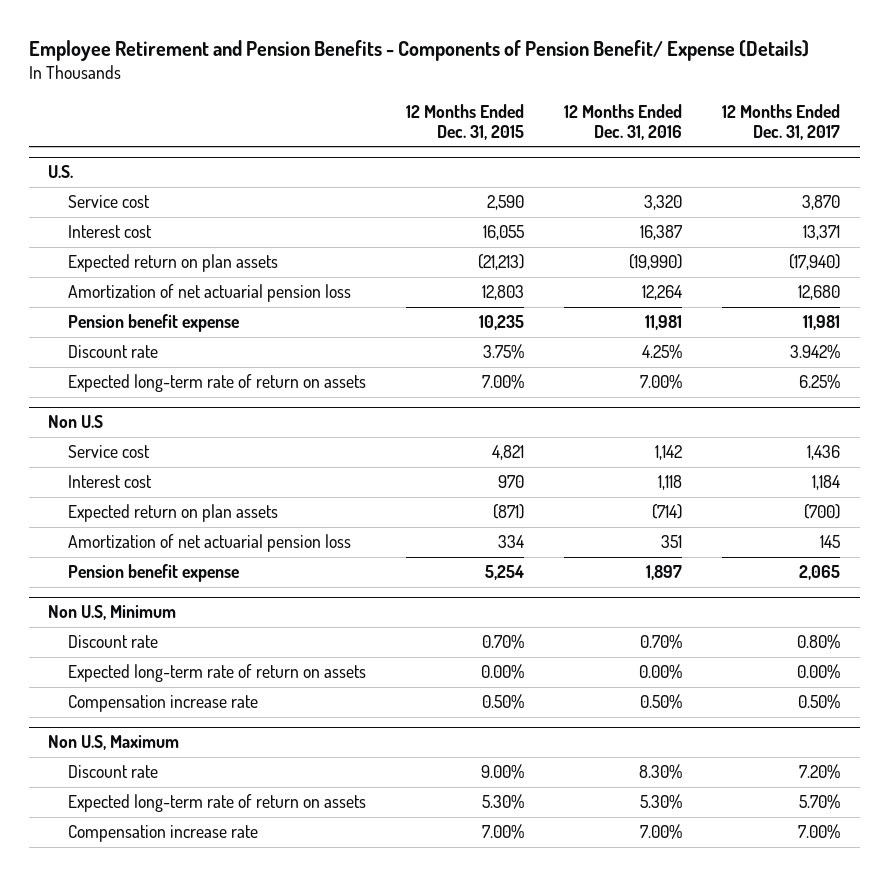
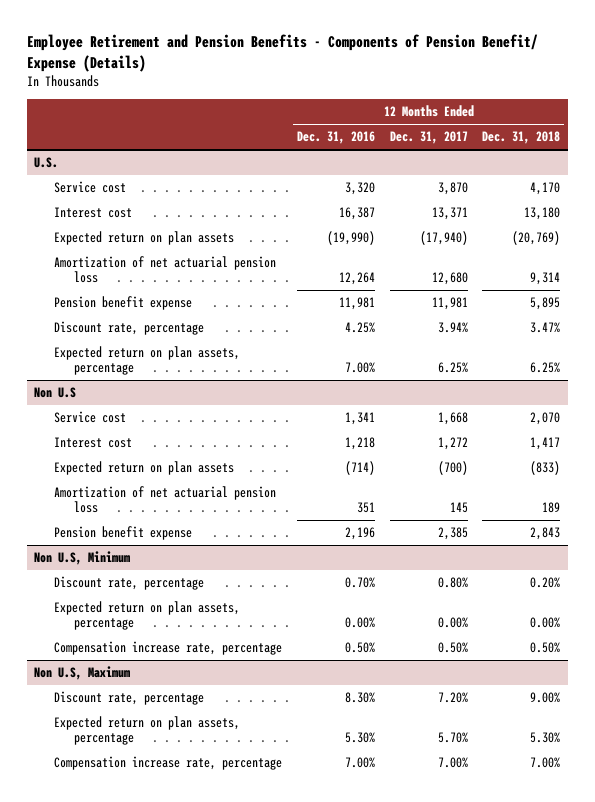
- | 12 Months Ended Dec. 31, 2015 | 12 Months Ended Dec. 31, 2016 | 12 Months Ended Dec. 31, 2017
+ | 12 Months Ended Dec. 31, 2016 | 12 Months Ended Dec. 31, 2017 | 12 Months Ended Dec. 31, 2018
@ U.S.
- Discount rate | 3.75% | 4.25% | 3.942%
- Expected long-term rate of return on assets | 7.00% | 7.00% | 6.25%
+ Discount rate, percentage | 4.25% | 3.94% | 3.47%
+ Expected return on plan assets, percentage | 7.00% | 6.25% | 6.25%
@ Non U.S
- Service cost | 4,821 | 1,142 | 1,436
- Interest cost | 970 | 1,118 | 1,184
+ Service cost | 1,341 | 1,668 | 2,070
+ Interest cost | 1,218 | 1,272 | 1,417
- Pension benefit expense | 5,254 | 1,897 | 2,065
+ Pension benefit expense | 2,196 | 2,385 | 2,843
@ Non U.S, Minimum
- Discount rate | 0.70% | 0.70% | 0.80%
- Expected long-term rate of return on assets | 0.00% | 0.00% | 0.00%
- Compensation increase rate | 0.50% | 0.50% | 0.50%
+ Discount rate, percentage | 0.70% | 0.80% | 0.20%
+ Expected return on plan assets, percentage | 0.00% | 0.00% | 0.00%
+ Compensation increase rate, percentage | 0.50% | 0.50% | 0.50%
@ Non U.S, Maximum
- Discount rate | 9.00% | 8.30% | 7.20%
- Expected long-term rate of return on assets | 5.30% | 5.30% | 5.70%
- Compensation increase rate | 7.00% | 7.00% | 7.00%
+ Discount rate, percentage | 8.30% | 7.20% | 9.00%
+ Expected return on plan assets, percentage | 5.30% | 5.70% | 5.30%
+ Compensation increase rate, percentage | 7.00% | 7.00% | 7.00%

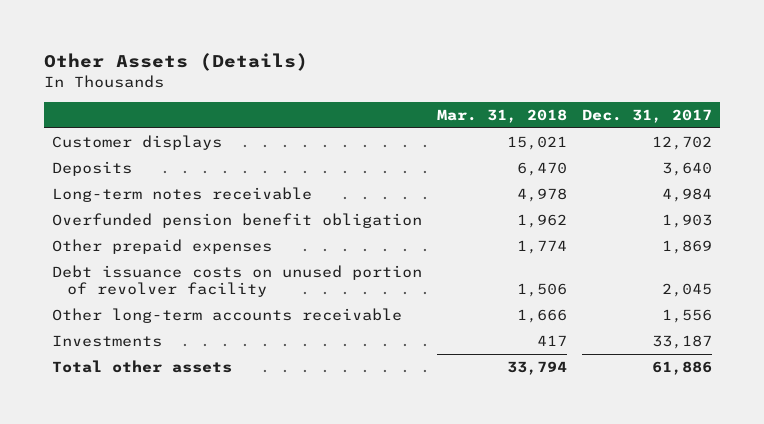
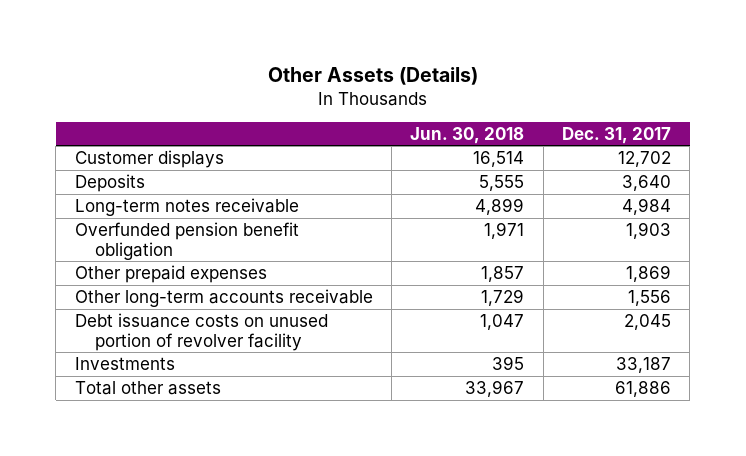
- | Mar. 31, 2018 | Dec. 31, 2017
+ | Jun. 30, 2018 | Dec. 31, 2017
moved down: Debt issuance costs on unused portion of revolver facility | 1,047 | 2,045

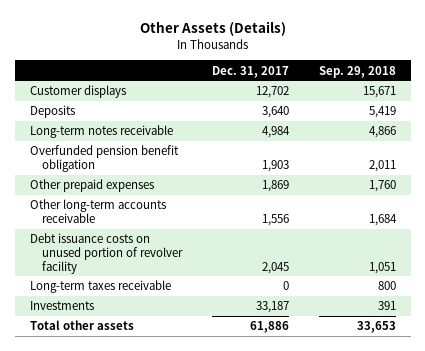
- | Jun. 30, 2018 | Dec. 31, 2017
+ | Dec. 31, 2017 | Sep. 29, 2018
+ Long-term taxes receivable | 0 | 800

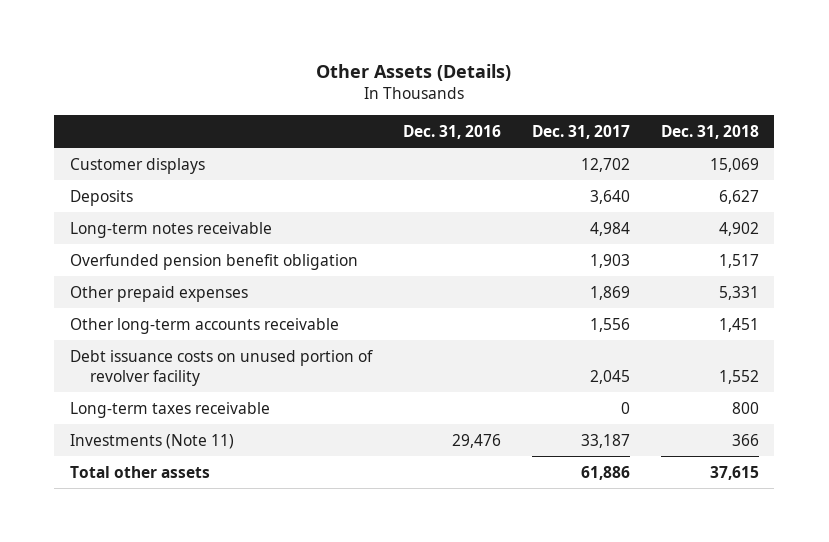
- | Dec. 31, 2017 | Sep. 29, 2018
+ | Dec. 31, 2016 | Dec. 31, 2017 | Dec. 31, 2018
- Investments | 33,187 | 391
+ Investments (Note 11) | 29,476 | 33,187 | 366

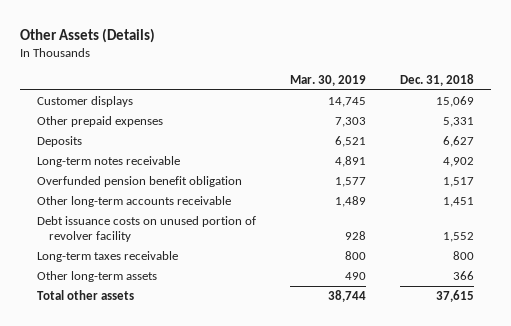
- | Dec. 31, 2016 | Dec. 31, 2017 | Dec. 31, 2018
+ | Mar. 30, 2019 | Dec. 31, 2018
moved up: Other prepaid expenses | 7,303 | 5,331
- Investments (Note 11) | 29,476 | 33,187 | 366
+ Other long-term assets | 490 | 366

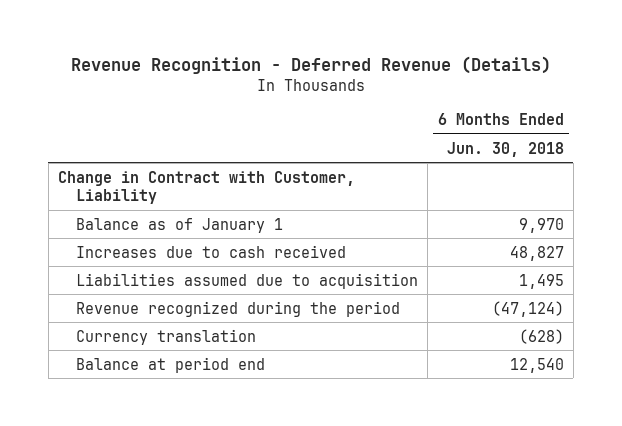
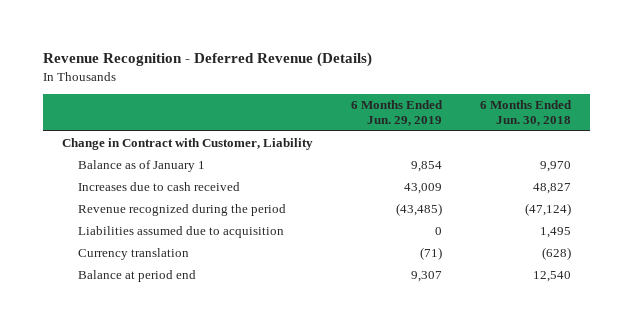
- | 6 Months Ended Jun. 30, 2018
+ | 6 Months Ended Jun. 29, 2019 | 6 Months Ended Jun. 30, 2018
moved down: Liabilities assumed due to acquisition | 0 | 1,495

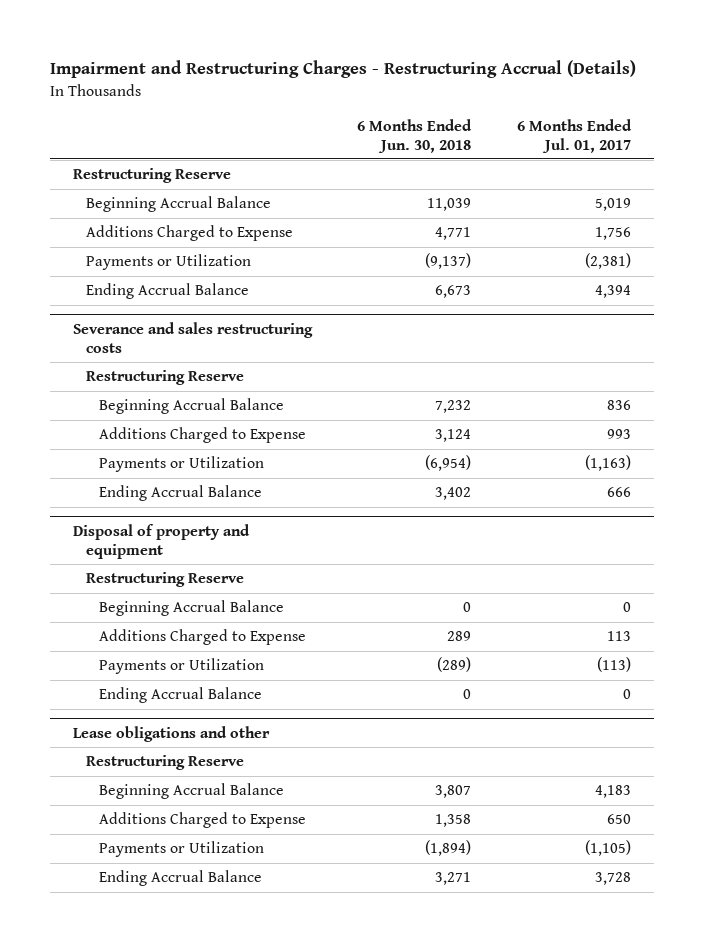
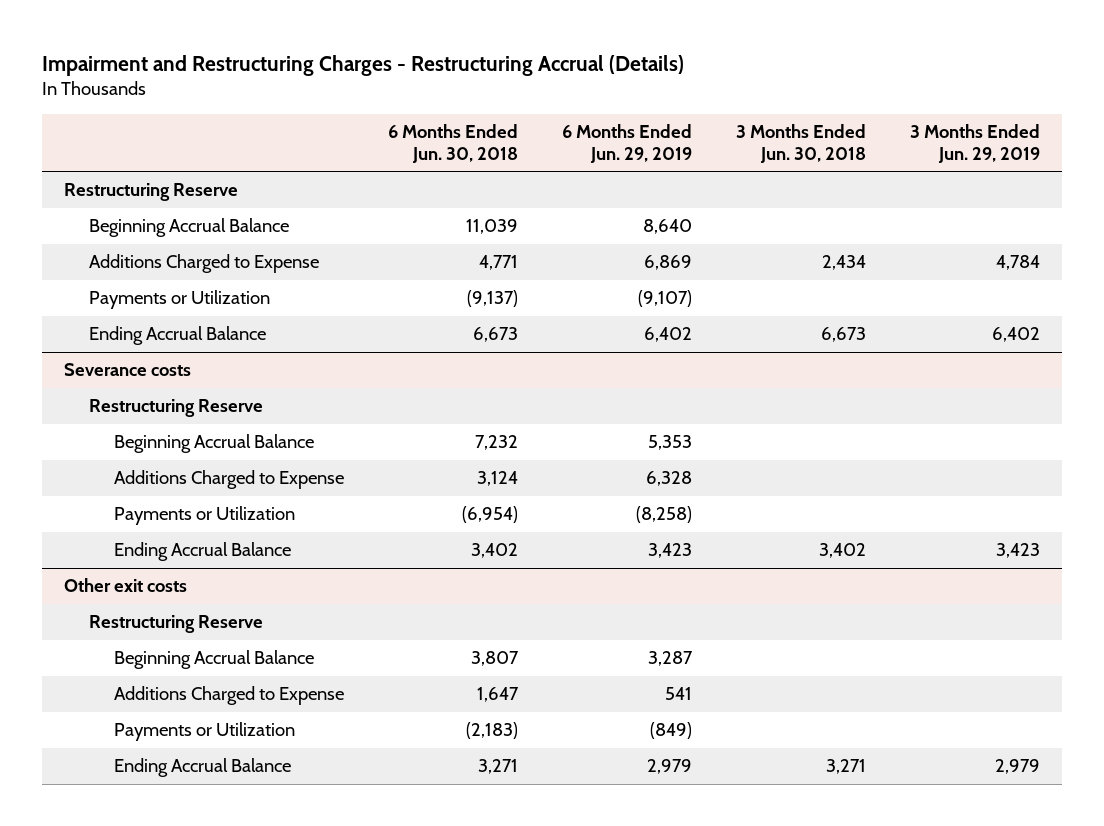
- | 6 Months Ended Jun. 30, 2018 | 6 Months Ended Jul. 01, 2017
+ | 6 Months Ended Jun. 30, 2018 | 6 Months Ended Jun. 29, 2019 | 3 Months Ended Jun. 30, 2018 | 3 Months Ended Jun. 29, 2019
- Severance and sales restructuring costs
+ Severance costs
- Disposal of property and equipment
- Restructuring Reserve
- Beginning Accrual Balance | 0 | 0
- Additions Charged to Expense | 289 | 113
- Payments or Utilization | (289) | (113)
- Ending Accrual Balance | 0 | 0
- Lease obligations and other
+ Other exit costs
- Additions Charged to Expense | 1,358 | 650
- Payments or Utilization | (1,894) | (1,105)
+ Additions Charged to Expense | 1,647 | 541 | |
+ Payments or Utilization | (2,183) | (849) | |

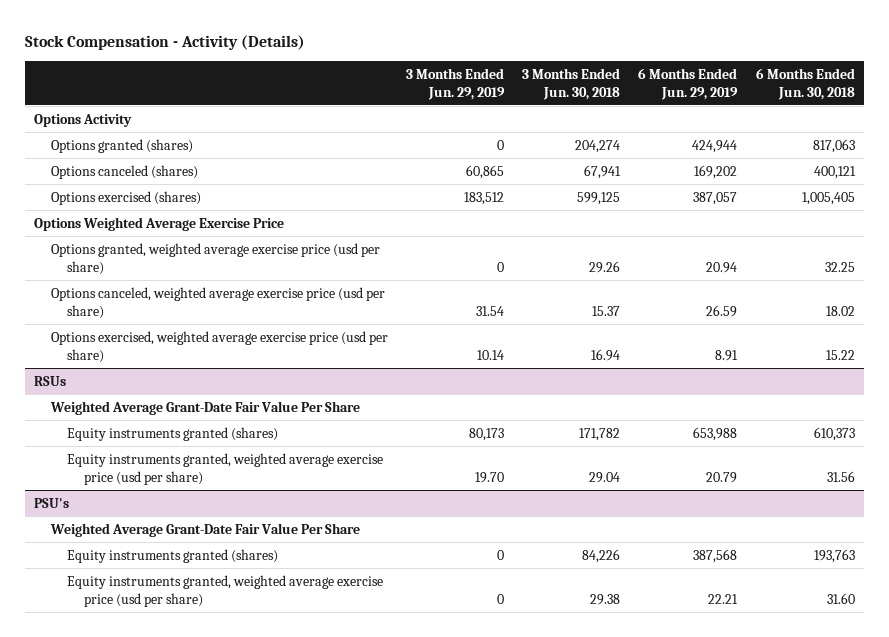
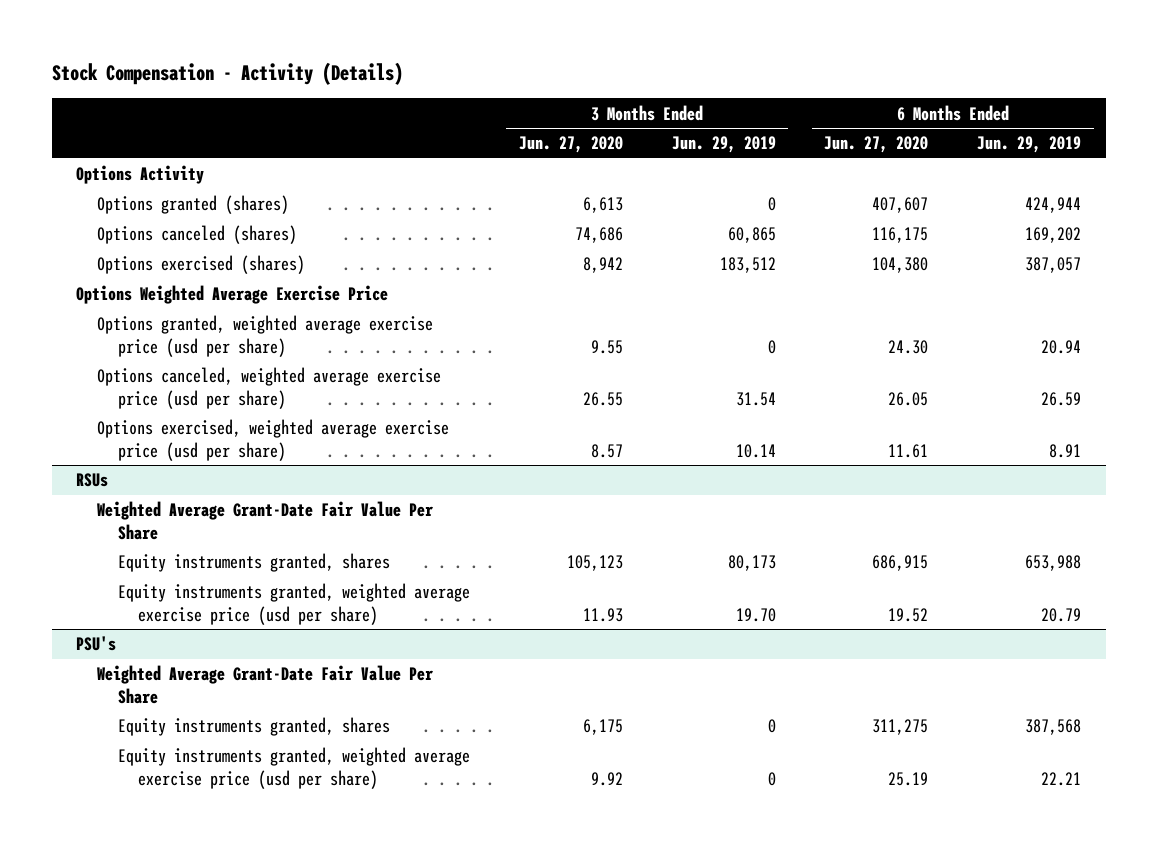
- | 3 Months Ended Jun. 29, 2019 | 3 Months Ended Jun. 30, 2018 | 6 Months Ended Jun. 29, 2019 | 6 Months Ended Jun. 30, 2018
+ | 3 Months Ended Jun. 27, 2020 | 3 Months Ended Jun. 29, 2019 | 6 Months Ended Jun. 27, 2020 | 6 Months Ended Jun. 29, 2019
@ RSUs
- Equity instruments granted (shares) | 80,173 | 171,782 | 653,988 | 610,373
+ Equity instruments granted, shares | 105,123 | 80,173 | 686,915 | 653,988
@ PSU's
- Equity instruments granted (shares) | 0 | 84,226 | 387,568 | 193,763
+ Equity instruments granted, shares | 6,175 | 0 | 311,275 | 387,568

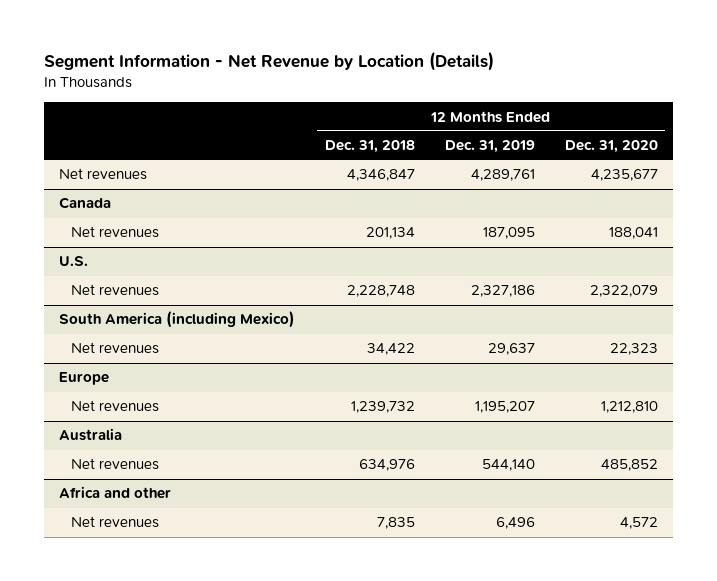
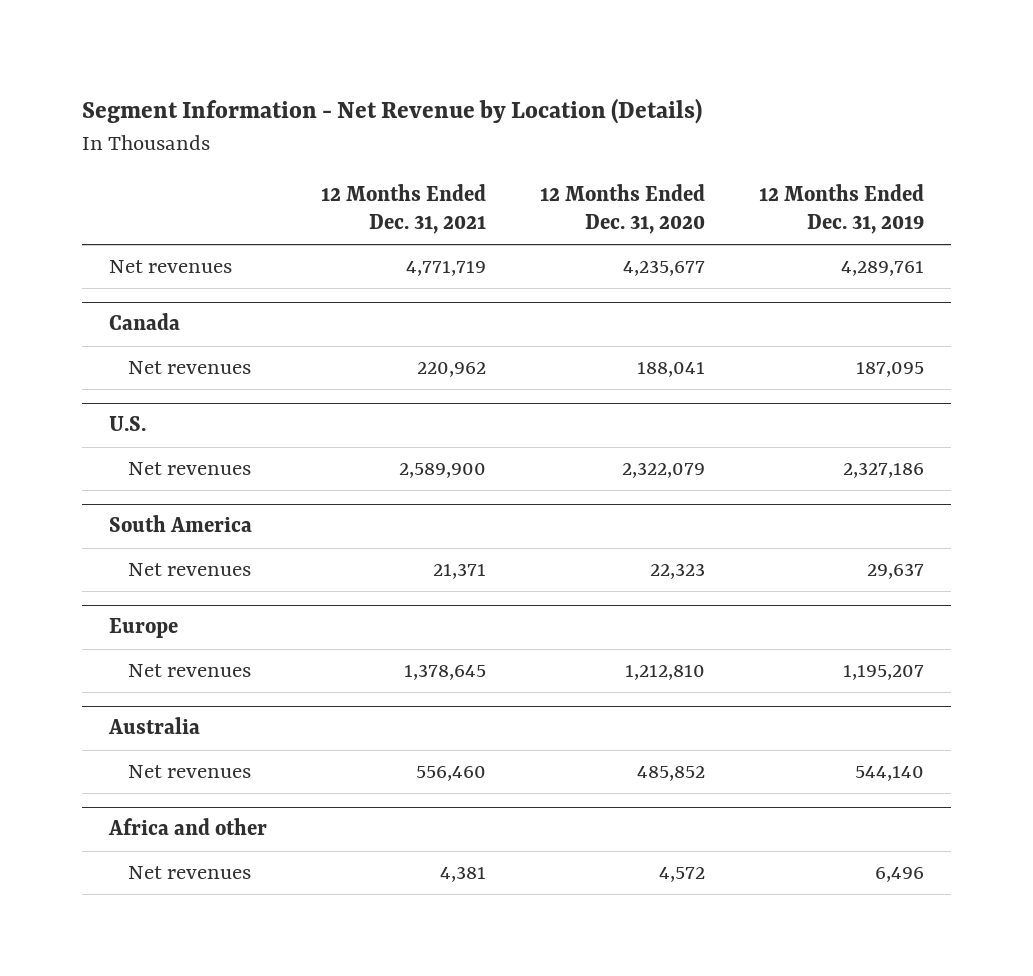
- | 12 Months Ended Dec. 31, 2018 | 12 Months Ended Dec. 31, 2019 | 12 Months Ended Dec. 31, 2020
+ | 12 Months Ended Dec. 31, 2021 | 12 Months Ended Dec. 31, 2020 | 12 Months Ended Dec. 31, 2019
- South America (including Mexico)
+ South America

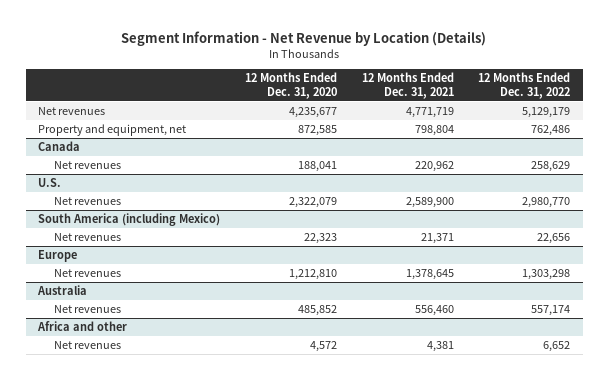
- | 12 Months Ended Dec. 31, 2021 | 12 Months Ended Dec. 31, 2020 | 12 Months Ended Dec. 31, 2019
+ | 12 Months Ended Dec. 31, 2020 | 12 Months Ended Dec. 31, 2021 | 12 Months Ended Dec. 31, 2022
+ Property and equipment, net | 872,585 | 798,804 | 762,486
- South America
+ South America (including Mexico)

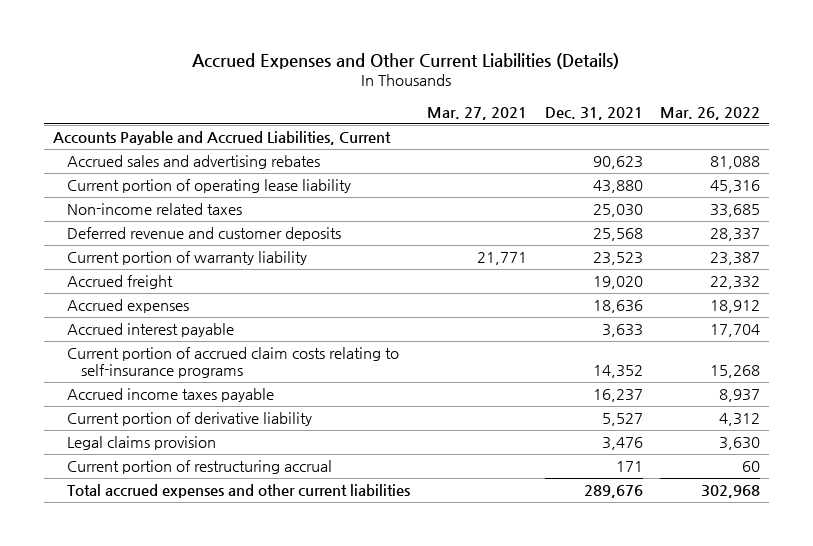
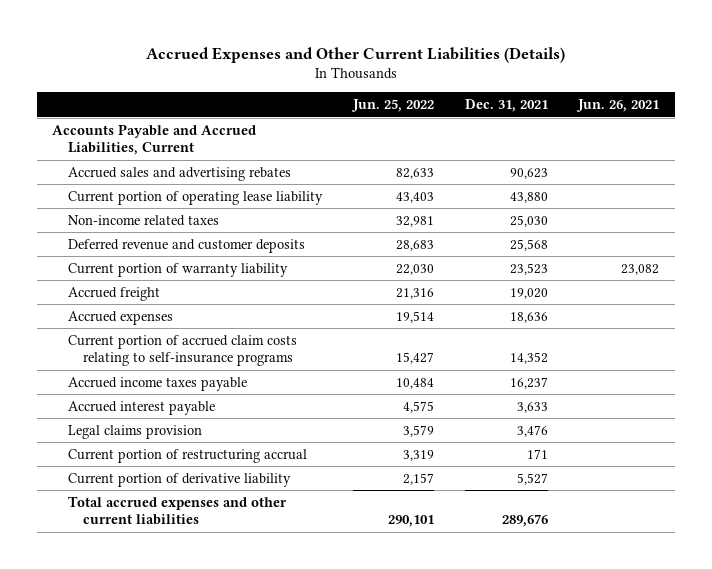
- | Mar. 27, 2021 | Dec. 31, 2021 | Mar. 26, 2022
+ | Jun. 25, 2022 | Dec. 31, 2021 | Jun. 26, 2021
moved down: Accrued interest payable | 4,575 | 3,633 |
moved down: Current portion of derivative liability | 2,157 | 5,527 |

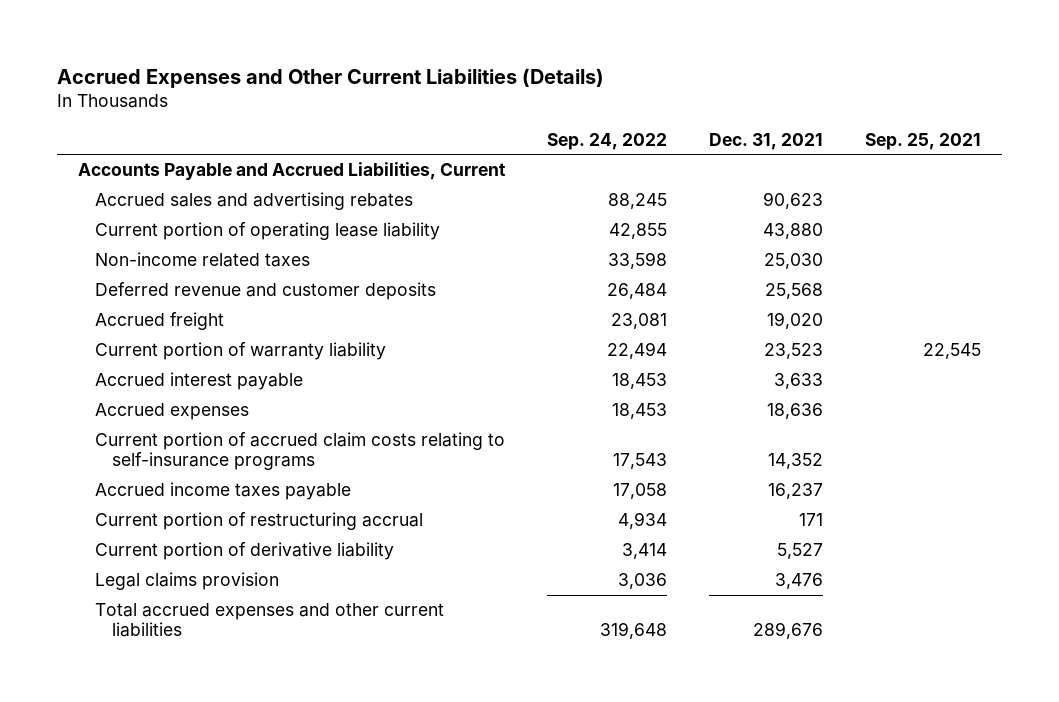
- | Jun. 25, 2022 | Dec. 31, 2021 | Jun. 26, 2021
+ | Sep. 24, 2022 | Dec. 31, 2021 | Sep. 25, 2021
moved down: Current portion of warranty liability | 22,494 | 23,523 | 22,545
moved up: Accrued interest payable | 18,453 | 3,633 |
moved down: Legal claims provision | 3,036 | 3,476 |

